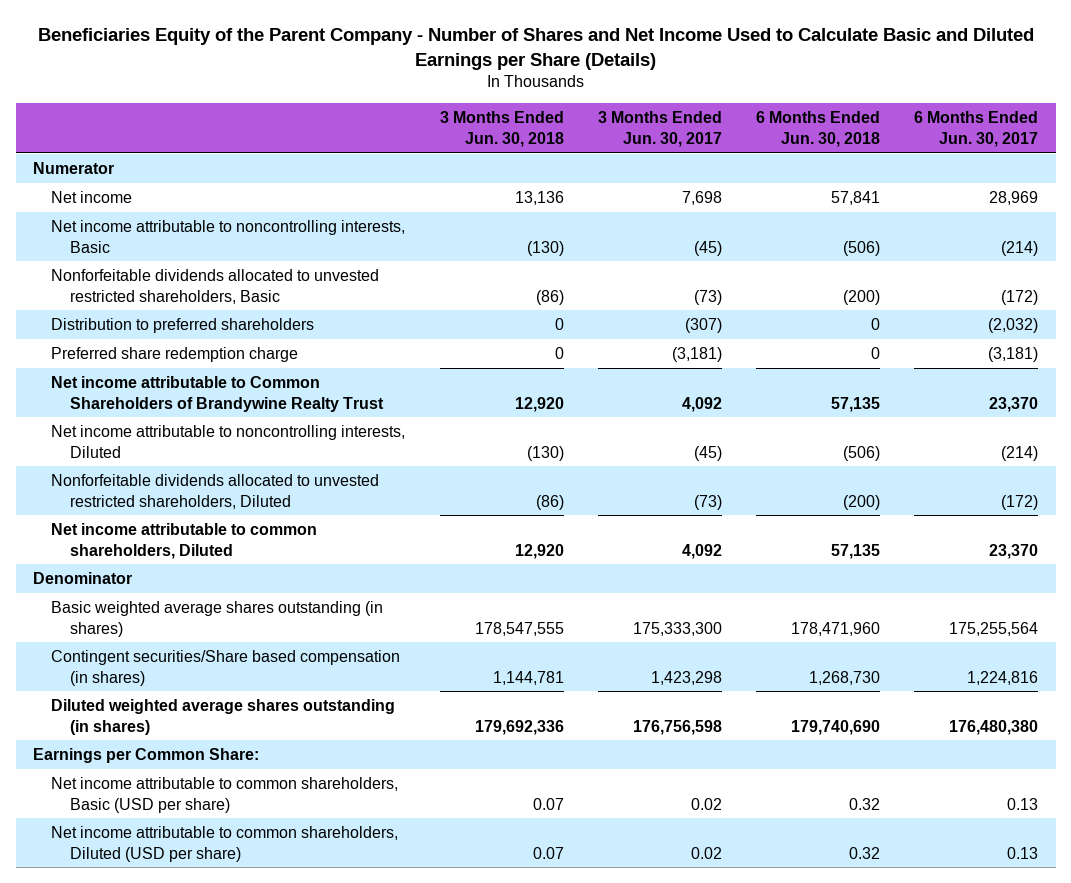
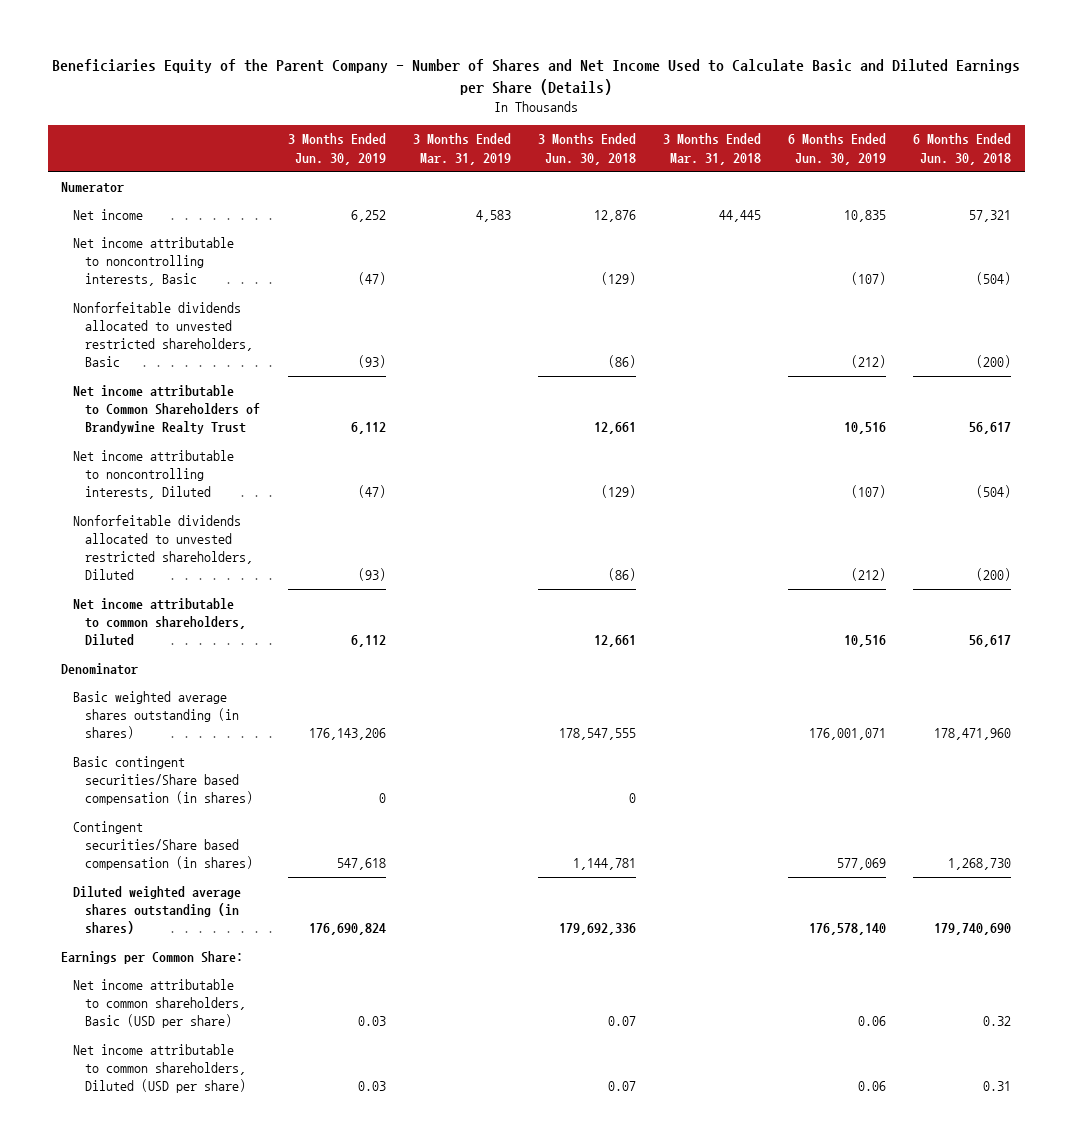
- | 3 Months Ended Jun. 30, 2018 | 3 Months Ended Jun. 30, 2017 | 6 Months Ended Jun. 30, 2018 | 6 Months Ended Jun. 30, 2017
+ | 3 Months Ended Jun. 30, 2019 | 3 Months Ended Mar. 31, 2019 | 3 Months Ended Jun. 30, 2018 | 3 Months Ended Mar. 31, 2018 | 6 Months Ended Jun. 30, 2019 | 6 Months Ended Jun. 30, 2018
- Net income | 13,136 | 7,698 | 57,841 | 28,969
- Net income attributable to noncontrolling interests, Basic | (130) | (45) | (506) | (214)
+ Net income | 6,252 | 4,583 | 12,876 | 44,445 | 10,835 | 57,321
+ Net income attributable to noncontrolling interests, Basic | (47) | | (129) | | (107) | (504)
- Distribution to preferred shareholders | 0 | (307) | 0 | (2,032)
- Preferred share redemption charge | 0 | (3,181) | 0 | (3,181)
- Net income attributable to Common Shareholders of Brandywine Realty Trust | 12,920 | 4,092 | 57,135 | 23,370
- Net income attributable to noncontrolling interests, Diluted | (130) | (45) | (506) | (214)
+ Net income attributable to Common Shareholders of Brandywine Realty Trust | 6,112 | | 12,661 | | 10,516 | 56,617
+ Net income attributable to noncontrolling interests, Diluted | (47) | | (129) | | (107) | (504)
- Net income attributable to common shareholders, Diluted | 12,920 | 4,092 | 57,135 | 23,370
+ Net income attributable to common shareholders, Diluted | 6,112 | | 12,661 | | 10,516 | 56,617
+ Basic contingent securities/Share based compensation (in shares) | 0 | | 0 | | |
- Net income attributable to common shareholders, Diluted (USD per share) | 0.07 | 0.02 | 0.32 | 0.13
+ Net income attributable to common shareholders, Diluted (USD per share) | 0.03 | | 0.07 | | 0.06 | 0.31

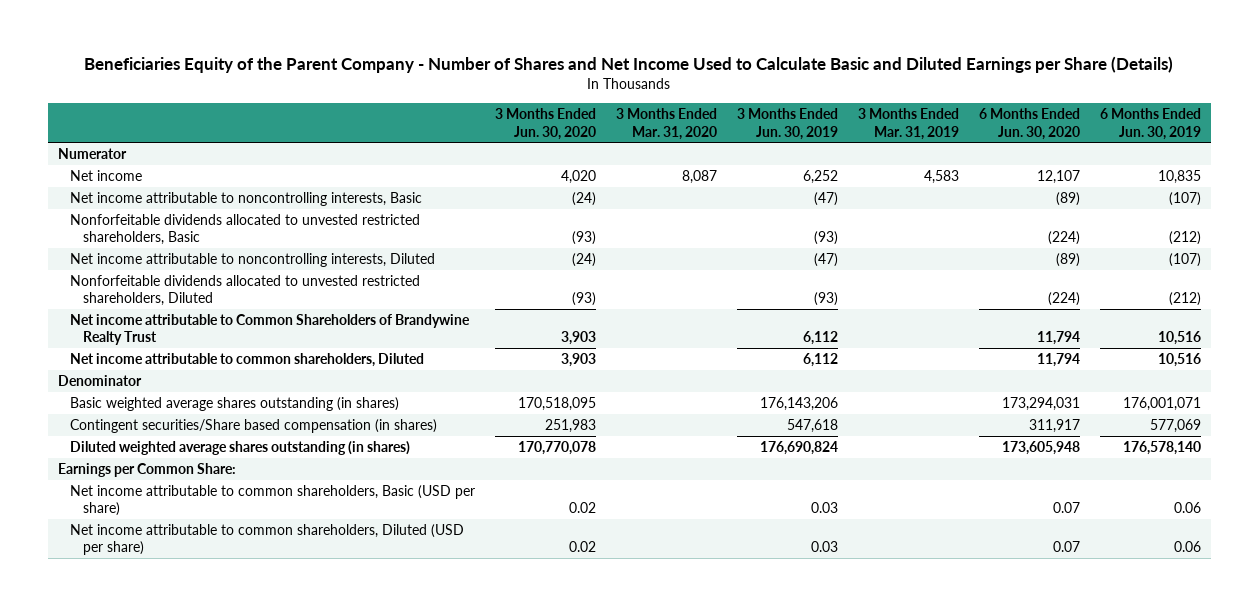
- | 3 Months Ended Jun. 30, 2019 | 3 Months Ended Mar. 31, 2019 | 3 Months Ended Jun. 30, 2018 | 3 Months Ended Mar. 31, 2018 | 6 Months Ended Jun. 30, 2019 | 6 Months Ended Jun. 30, 2018
+ | 3 Months Ended Jun. 30, 2020 | 3 Months Ended Mar. 31, 2020 | 3 Months Ended Jun. 30, 2019 | 3 Months Ended Mar. 31, 2019 | 6 Months Ended Jun. 30, 2020 | 6 Months Ended Jun. 30, 2019
moved down: Net income attributable to Common Shareholders of Brandywine Realty Trust | 3,903 | | 6,112 | | 11,794 | 10,516
- Basic contingent securities/Share based compensation (in shares) | 0 | | 0 | | |

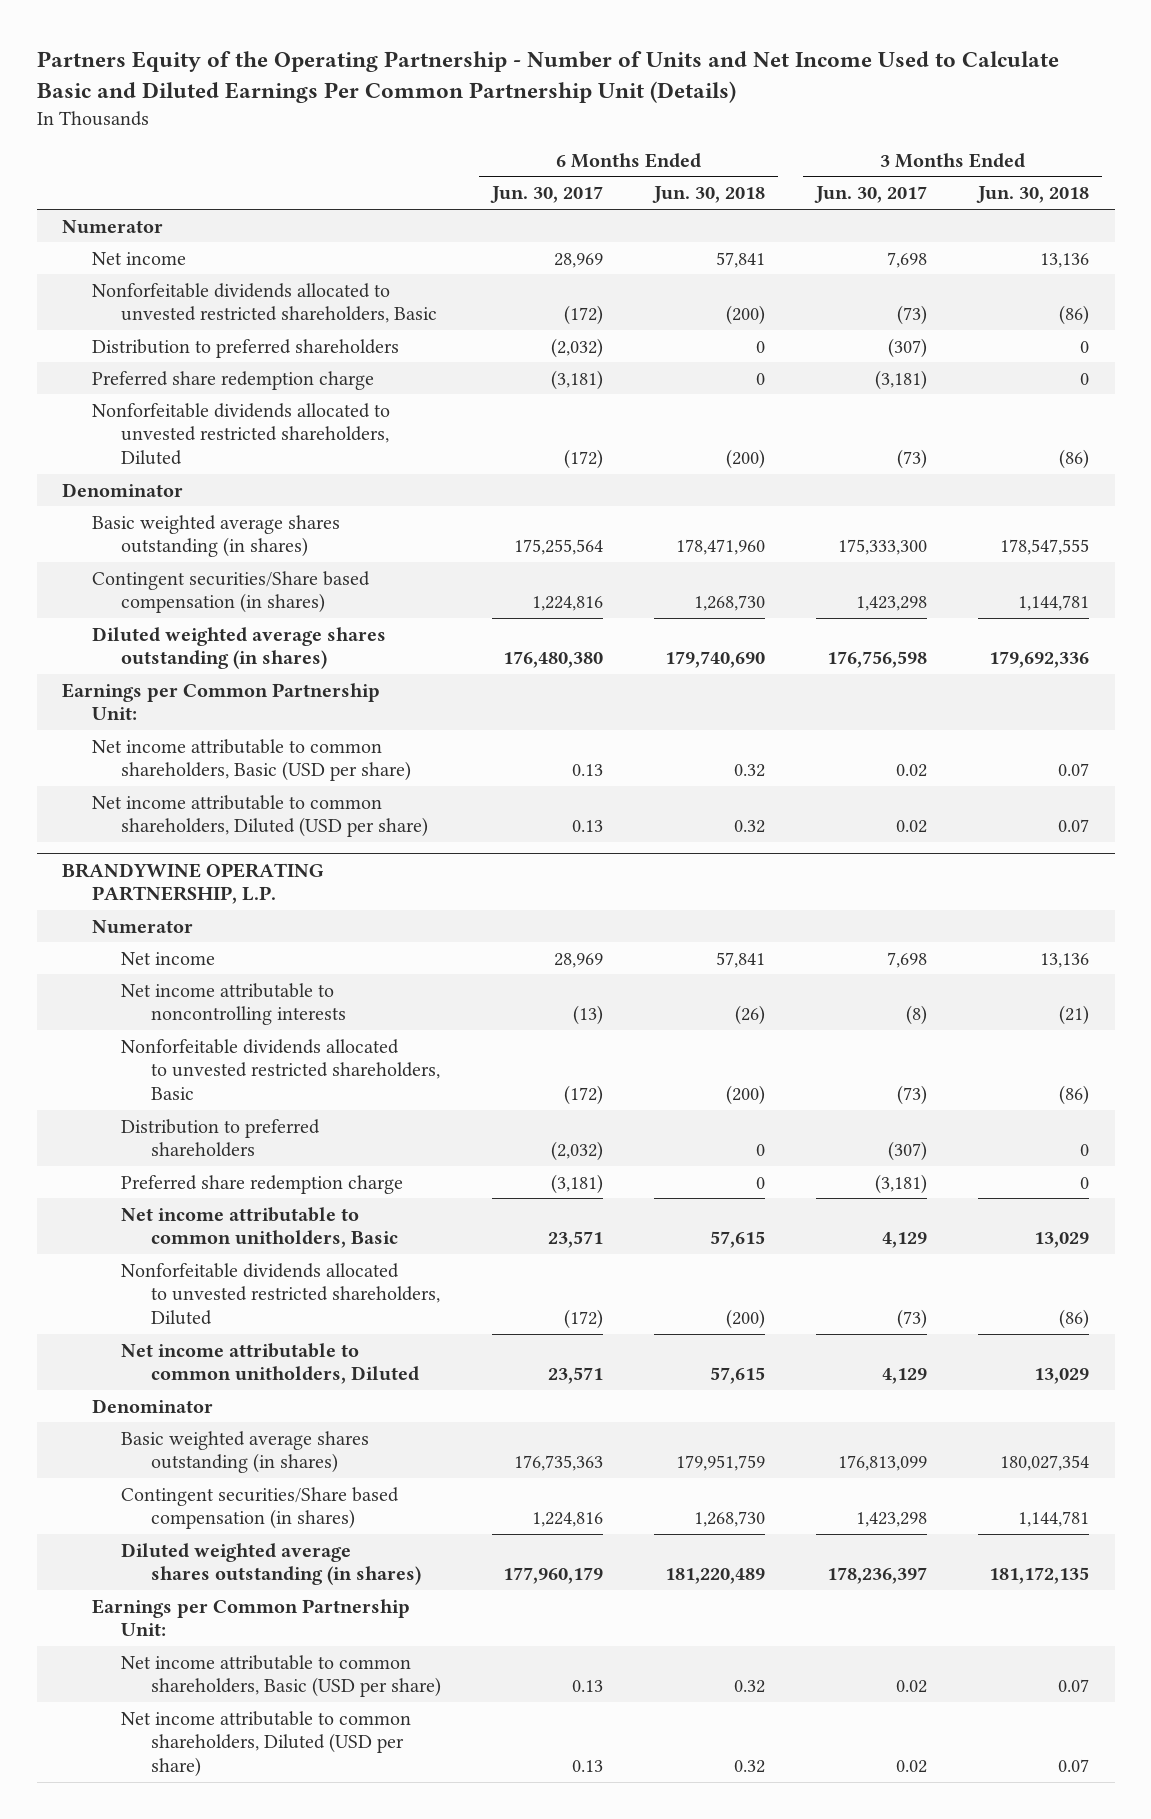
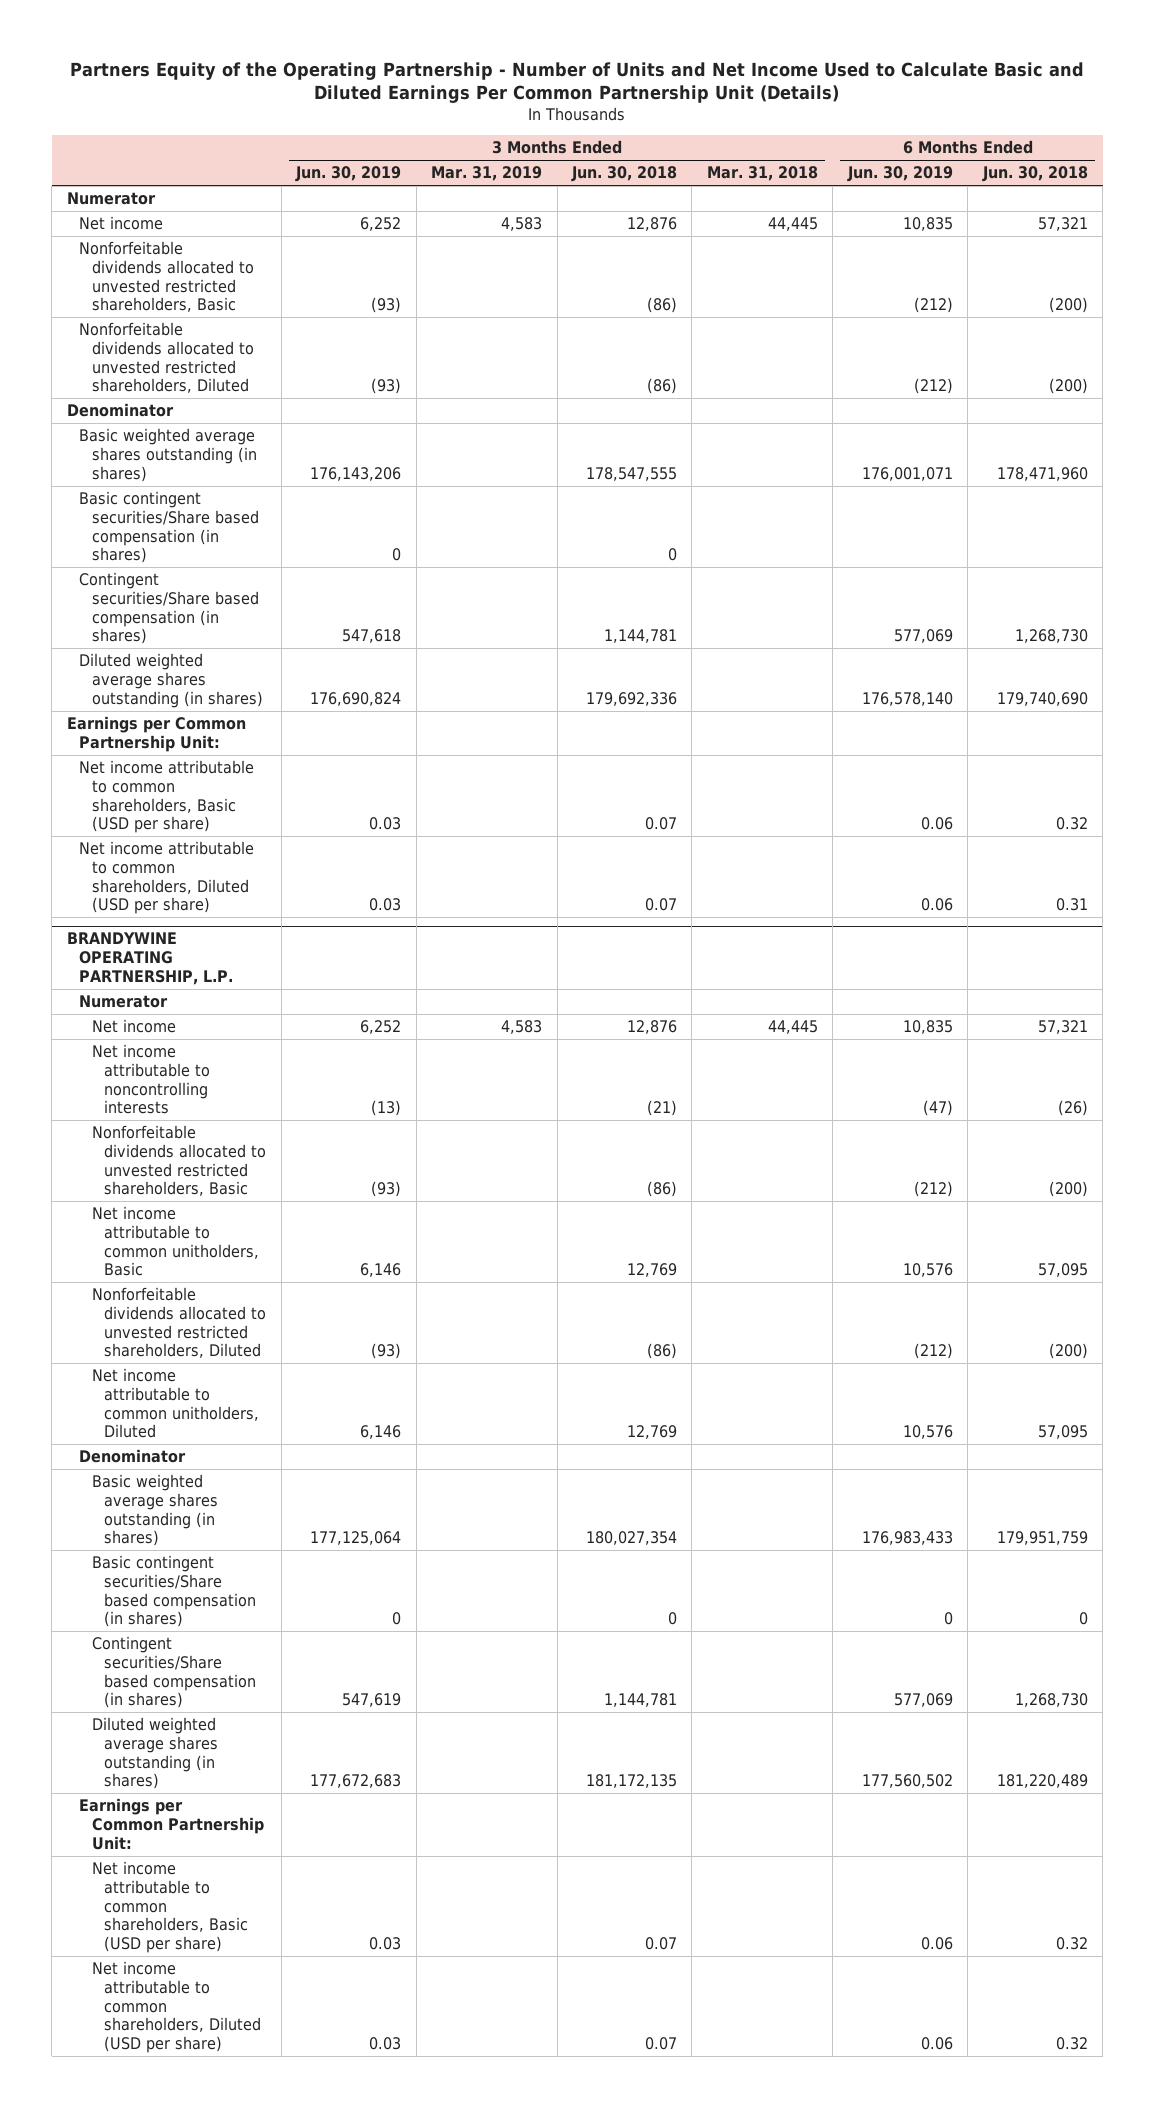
- | 6 Months Ended Jun. 30, 2017 | 6 Months Ended Jun. 30, 2018 | 3 Months Ended Jun. 30, 2017 | 3 Months Ended Jun. 30, 2018
+ | 3 Months Ended Jun. 30, 2019 | 3 Months Ended Mar. 31, 2019 | 3 Months Ended Jun. 30, 2018 | 3 Months Ended Mar. 31, 2018 | 6 Months Ended Jun. 30, 2019 | 6 Months Ended Jun. 30, 2018
- Net income | 28,969 | 57,841 | 7,698 | 13,136
+ Net income | 6,252 | 4,583 | 12,876 | 44,445 | 10,835 | 57,321
- Distribution to preferred shareholders | (2,032) | 0 | (307) | 0
- Preferred share redemption charge | (3,181) | 0 | (3,181) | 0
+ Basic contingent securities/Share based compensation (in shares) | 0 | | 0 | | |
- Net income attributable to common shareholders, Diluted (USD per share) | 0.13 | 0.32 | 0.02 | 0.07
+ Net income attributable to common shareholders, Diluted (USD per share) | 0.03 | | 0.07 | | 0.06 | 0.31
@ BRANDYWINE OPERATING PARTNERSHIP, L.P.
- Net income | 28,969 | 57,841 | 7,698 | 13,136
+ Net income | 6,252 | 4,583 | 12,876 | 44,445 | 10,835 | 57,321
- Distribution to preferred shareholders | (2,032) | 0 | (307) | 0
- Preferred share redemption charge | (3,181) | 0 | (3,181) | 0
- Net income attributable to common unitholders, Basic | 23,571 | 57,615 | 4,129 | 13,029
+ Net income attributable to common unitholders, Basic | 6,146 | | 12,769 | | 10,576 | 57,095
- Net income attributable to common unitholders, Diluted | 23,571 | 57,615 | 4,129 | 13,029
+ Net income attributable to common unitholders, Diluted | 6,146 | | 12,769 | | 10,576 | 57,095
+ Basic contingent securities/Share based compensation (in shares) | 0 | | 0 | | 0 | 0

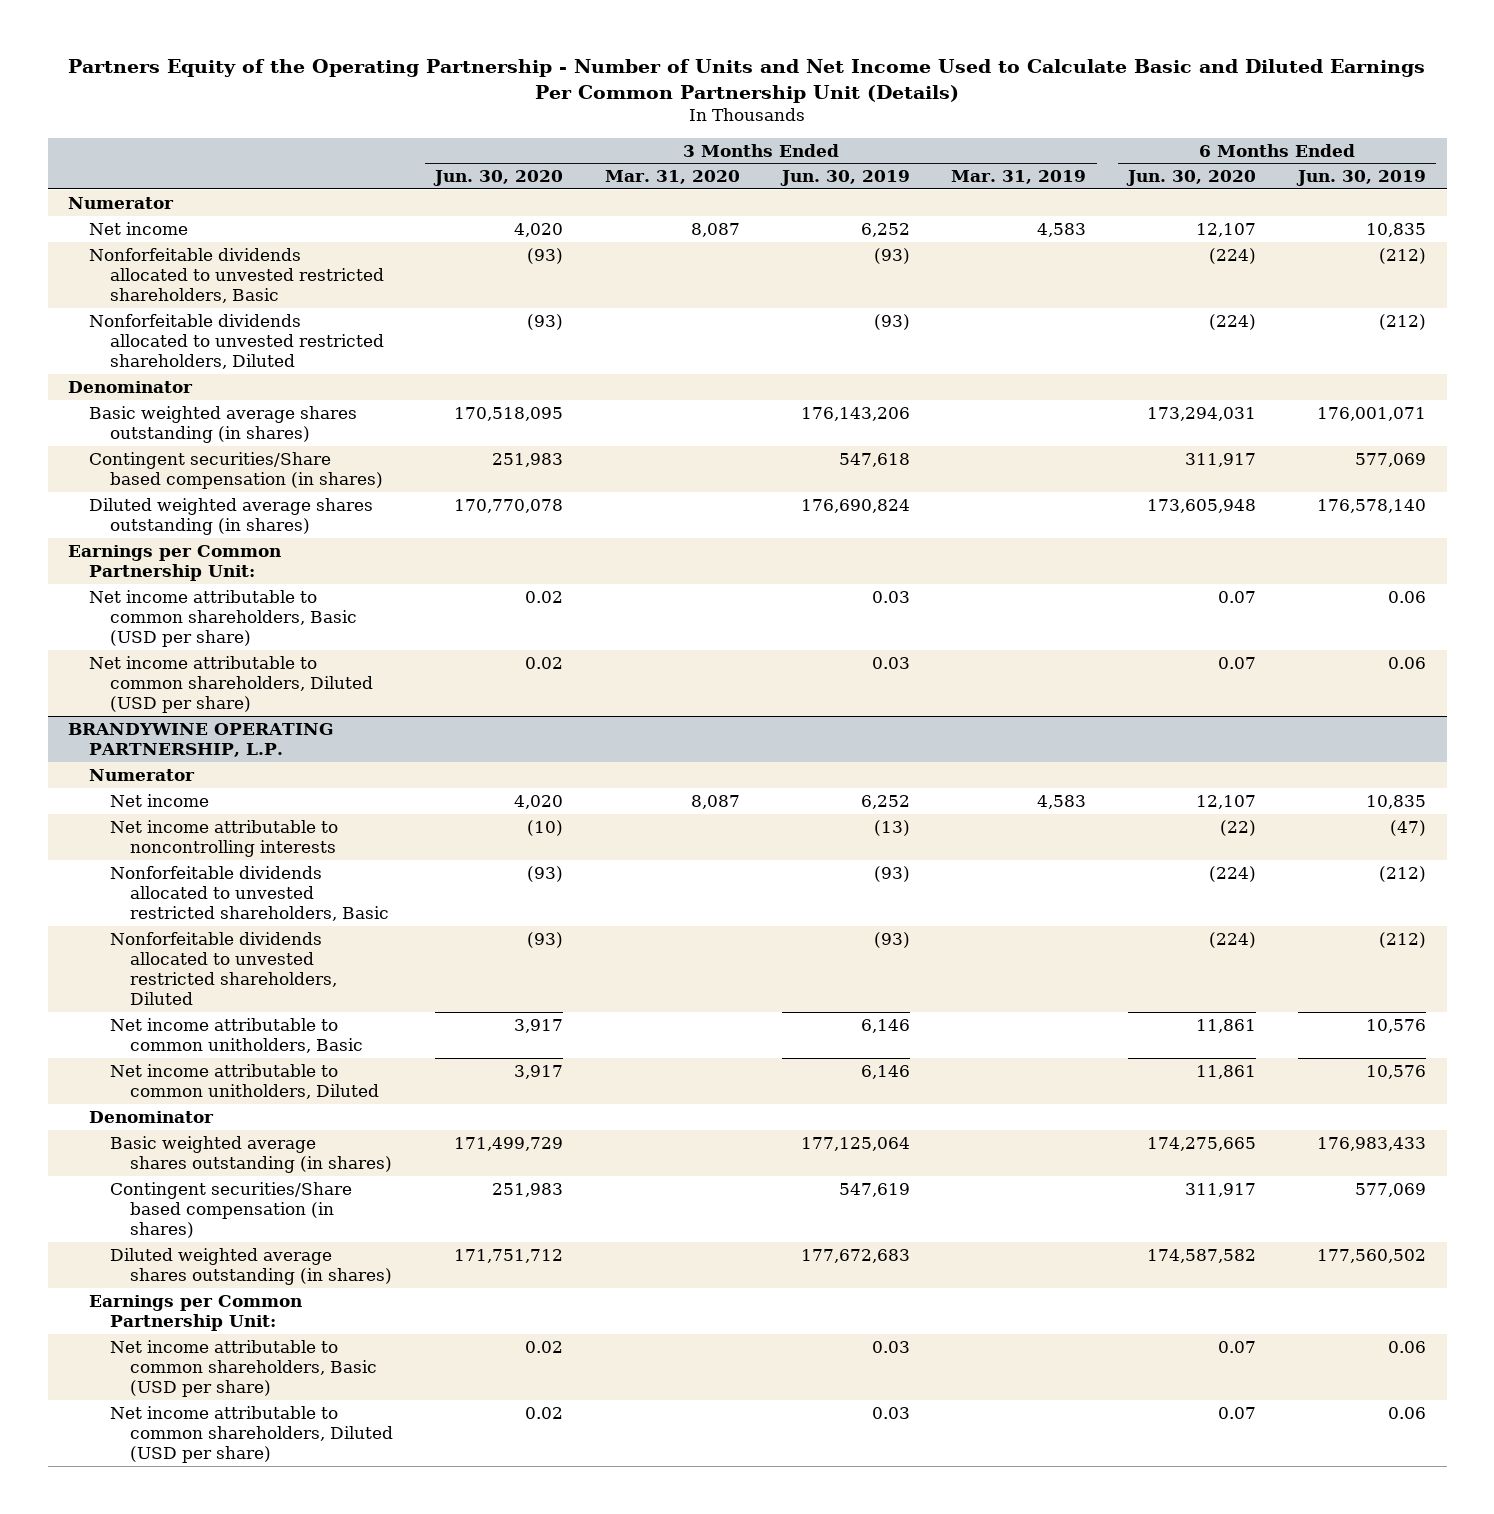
- | 3 Months Ended Jun. 30, 2019 | 3 Months Ended Mar. 31, 2019 | 3 Months Ended Jun. 30, 2018 | 3 Months Ended Mar. 31, 2018 | 6 Months Ended Jun. 30, 2019 | 6 Months Ended Jun. 30, 2018
+ | 3 Months Ended Jun. 30, 2020 | 3 Months Ended Mar. 31, 2020 | 3 Months Ended Jun. 30, 2019 | 3 Months Ended Mar. 31, 2019 | 6 Months Ended Jun. 30, 2020 | 6 Months Ended Jun. 30, 2019
- Basic contingent securities/Share based compensation (in shares) | 0 | | 0 | | |
@ BRANDYWINE OPERATING PARTNERSHIP, L.P.
moved down: Net income attributable to common unitholders, Basic | 3,917 | | 6,146 | | 11,861 | 10,576
- Basic contingent securities/Share based compensation (in shares) | 0 | | 0 | | 0 | 0

